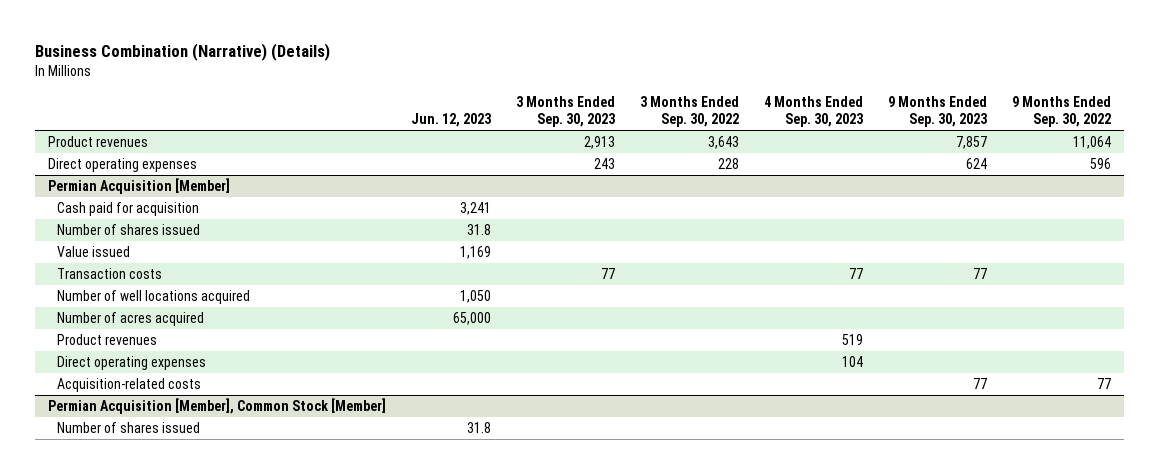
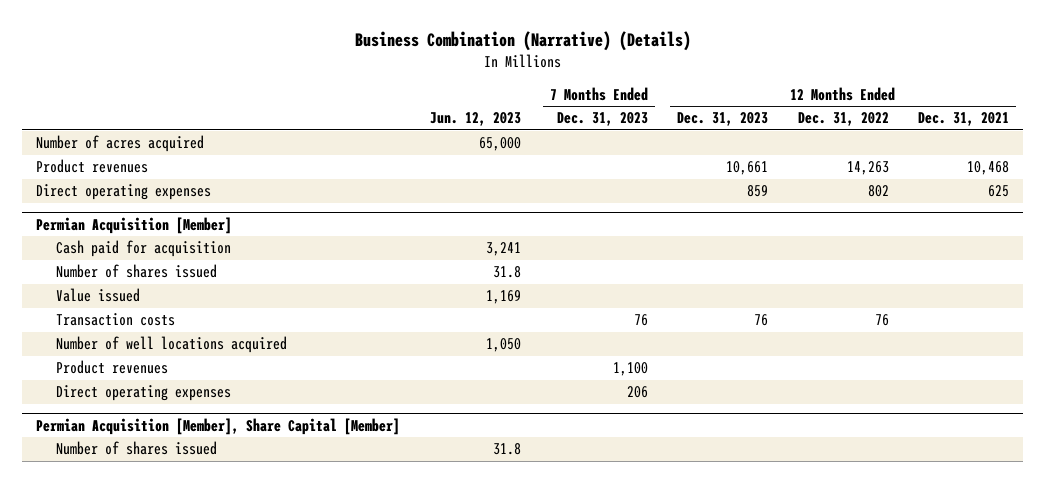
- | Jun. 12, 2023 | 3 Months Ended Sep. 30, 2023 | 3 Months Ended Sep. 30, 2022 | 4 Months Ended Sep. 30, 2023 | 9 Months Ended Sep. 30, 2023 | 9 Months Ended Sep. 30, 2022
+ | Jun. 12, 2023 | 7 Months Ended Dec. 31, 2023 | 12 Months Ended Dec. 31, 2023 | 12 Months Ended Dec. 31, 2022 | 12 Months Ended Dec. 31, 2021
+ Number of acres acquired | 65,000 | | | |
@ Permian Acquisition [Member]
- Number of acres acquired | 65,000 | | | | |
- Acquisition-related costs | | | | | 77 | 77
- Permian Acquisition [Member], Common Stock [Member]
+ Permian Acquisition [Member], Share Capital [Member]

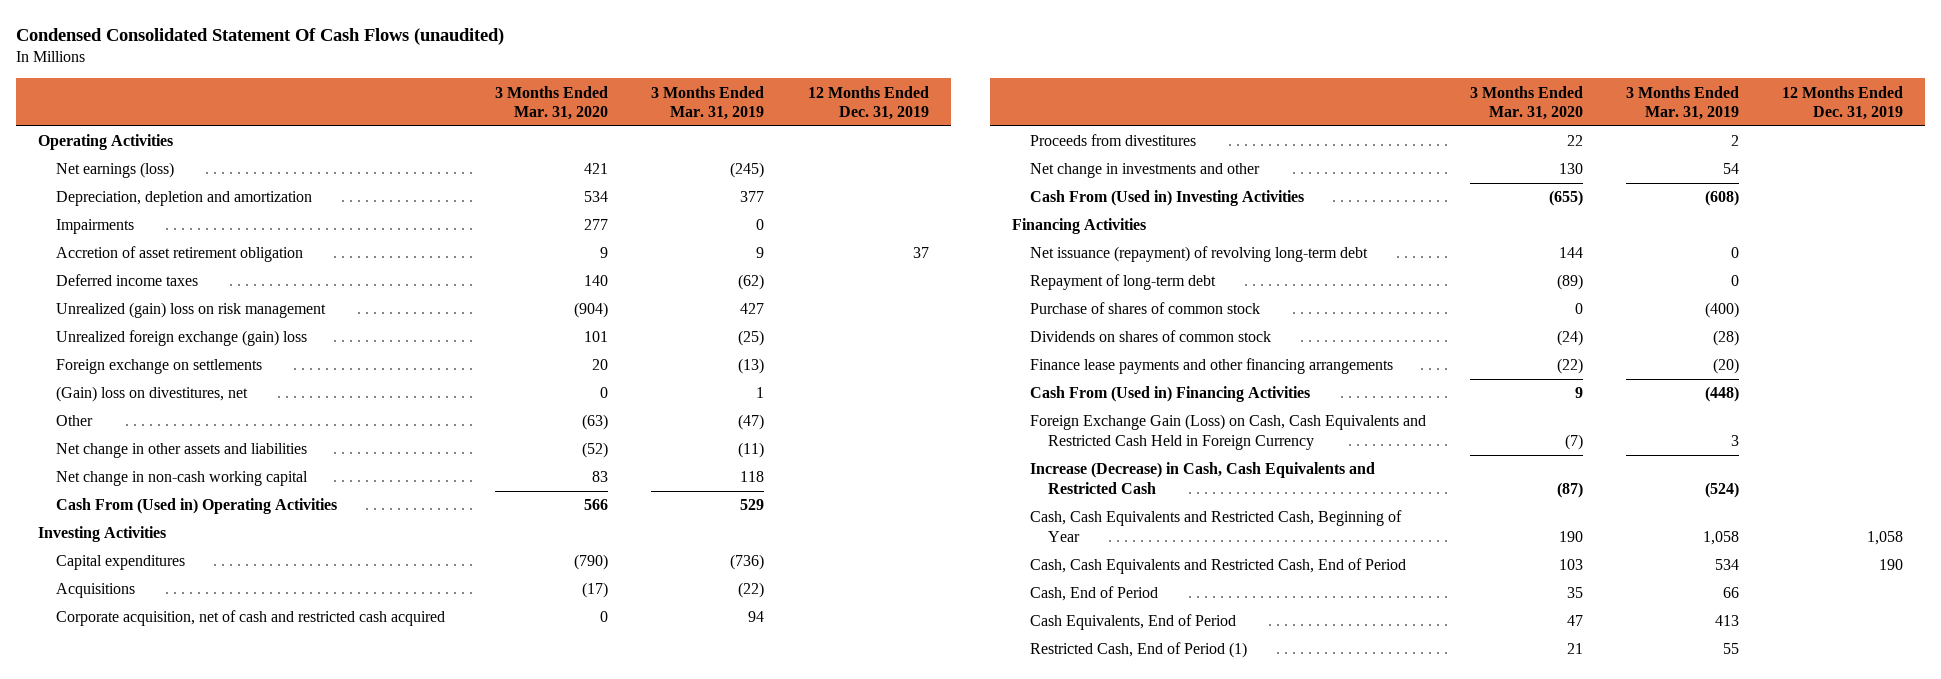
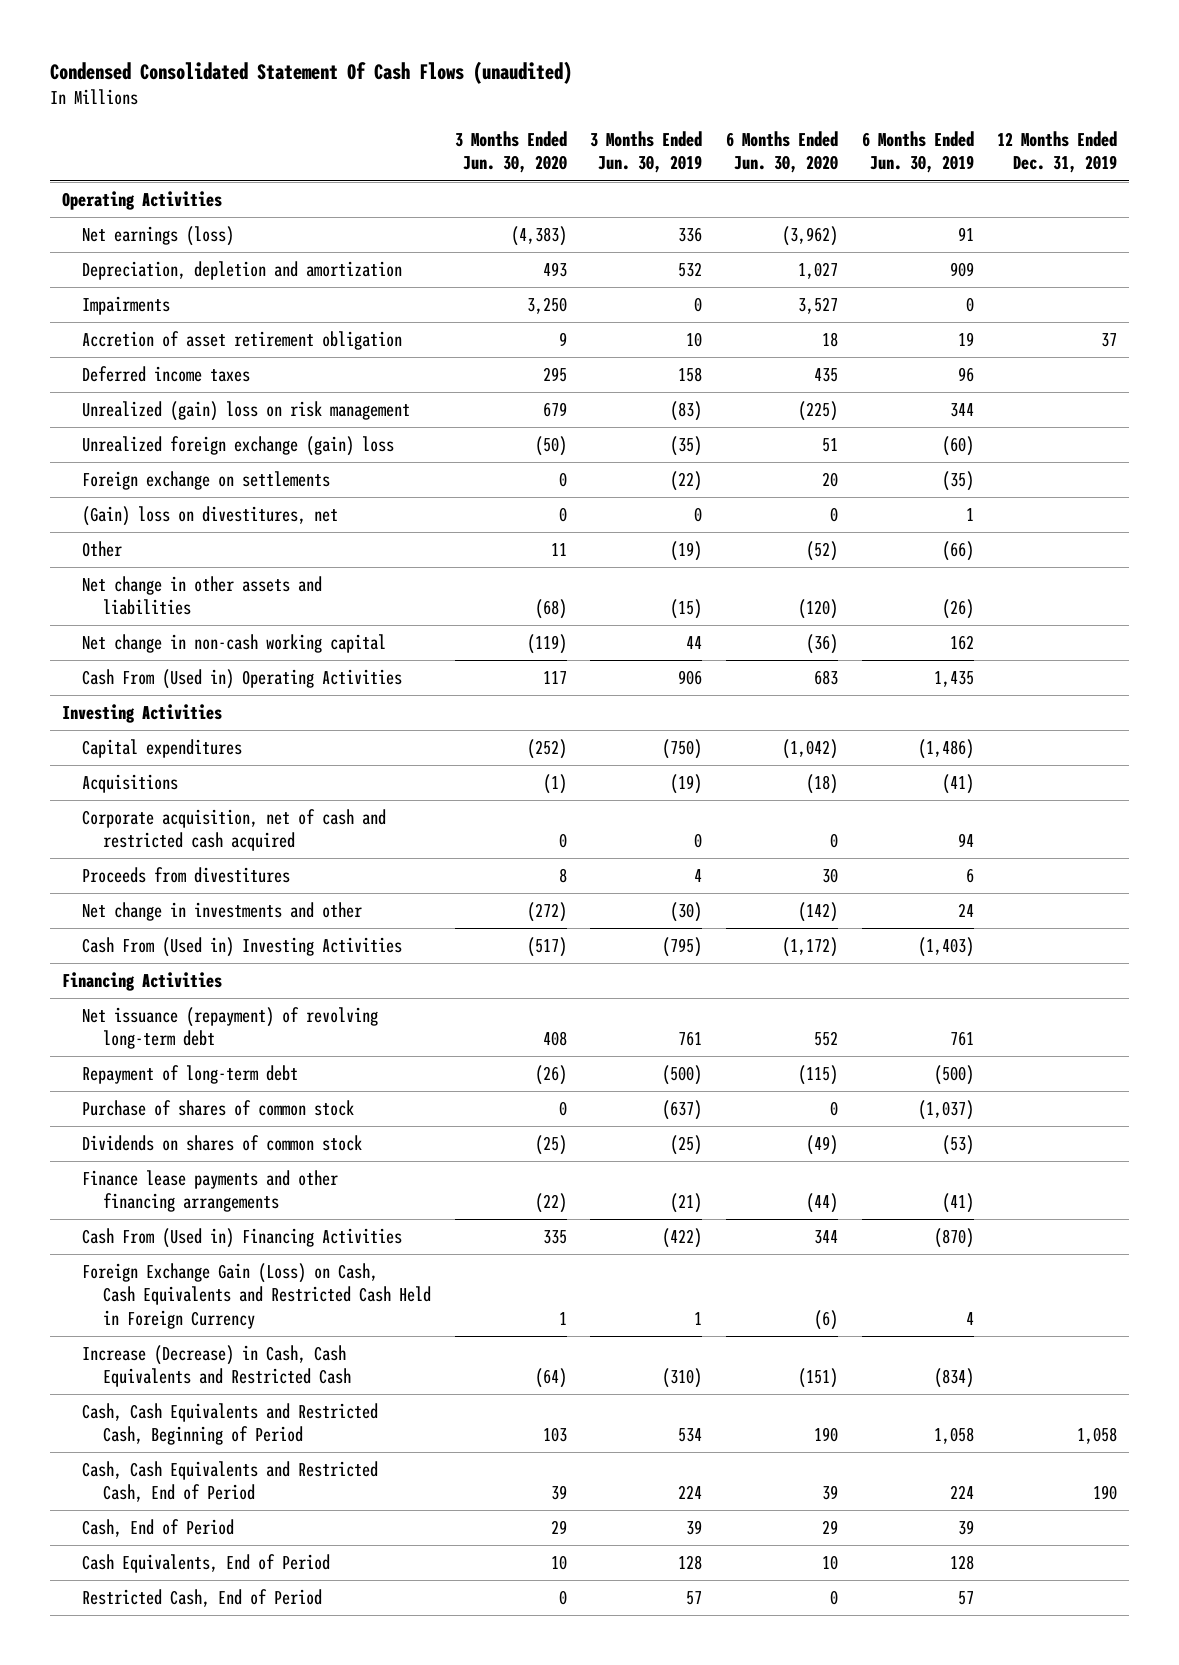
- | 3 Months Ended Mar. 31, 2020 | 3 Months Ended Mar. 31, 2019 | 12 Months Ended Dec. 31, 2019
+ | 3 Months Ended Jun. 30, 2020 | 3 Months Ended Jun. 30, 2019 | 6 Months Ended Jun. 30, 2020 | 6 Months Ended Jun. 30, 2019 | 12 Months Ended Dec. 31, 2019
- Cash, Cash Equivalents and Restricted Cash, Beginning of Year | 190 | 1,058 | 1,058
+ Cash, Cash Equivalents and Restricted Cash, Beginning of Period | 103 | 534 | 190 | 1,058 | 1,058
- Restricted Cash, End of Period (1) | 21 | 55 |
+ Restricted Cash, End of Period | 0 | 57 | 0 | 57 |

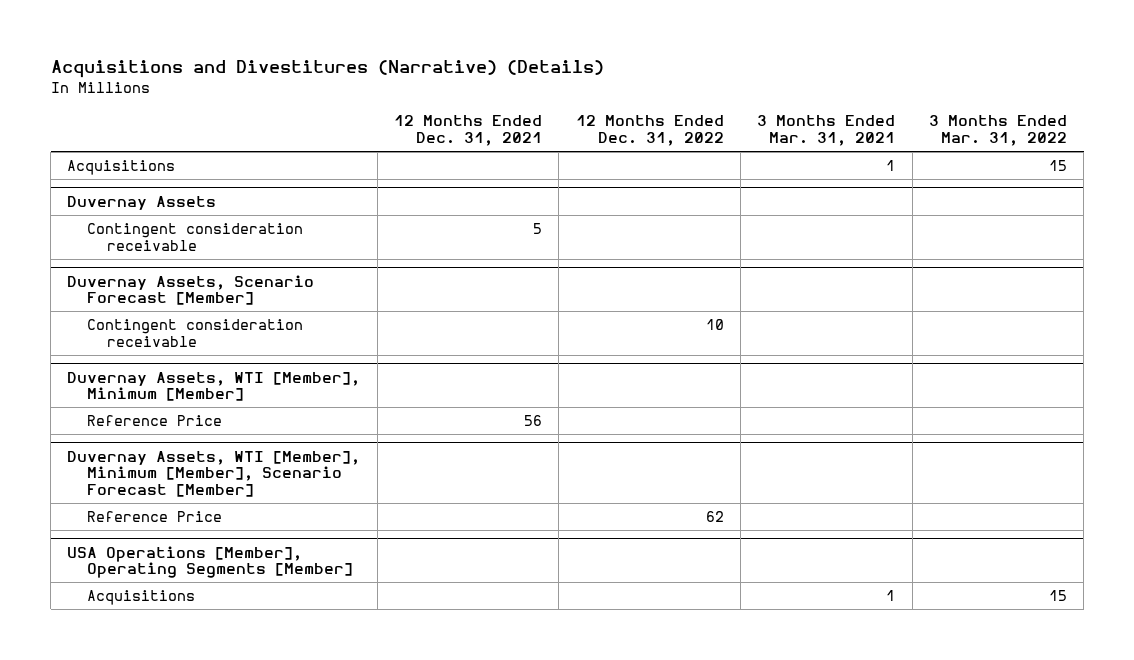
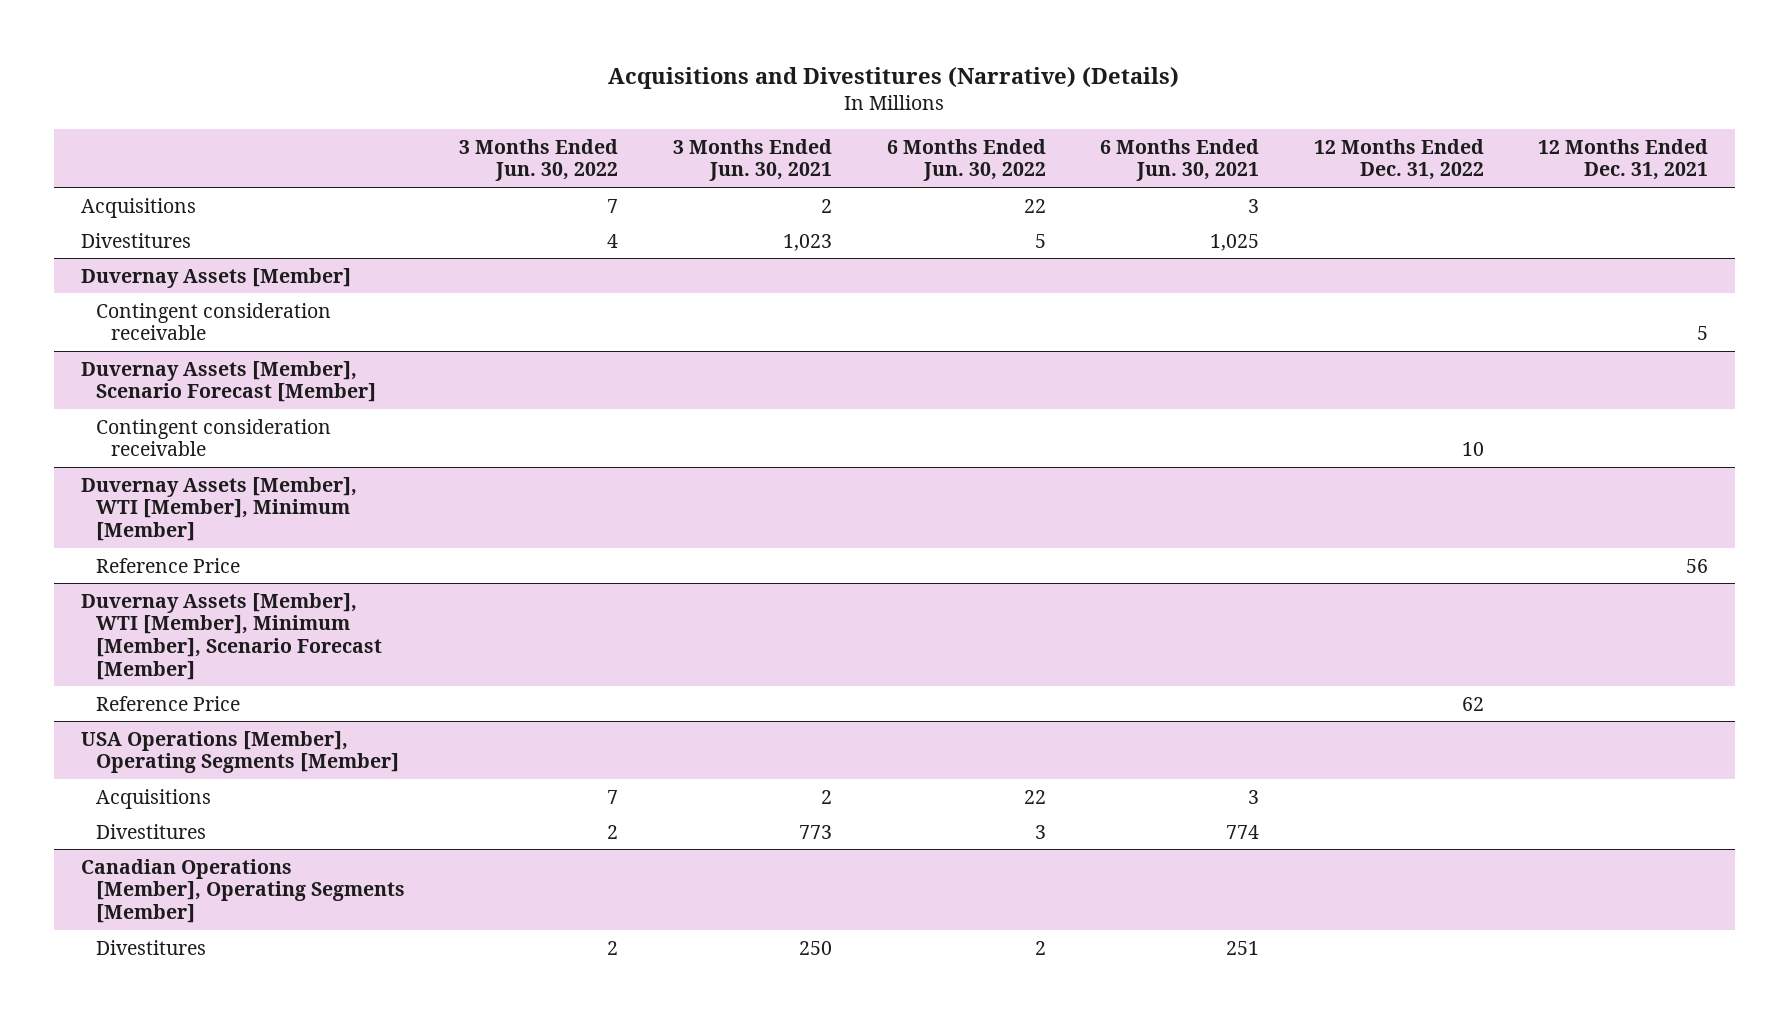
- | 12 Months Ended Dec. 31, 2021 | 12 Months Ended Dec. 31, 2022 | 3 Months Ended Mar. 31, 2021 | 3 Months Ended Mar. 31, 2022
+ | 3 Months Ended Jun. 30, 2022 | 3 Months Ended Jun. 30, 2021 | 6 Months Ended Jun. 30, 2022 | 6 Months Ended Jun. 30, 2021 | 12 Months Ended Dec. 31, 2022 | 12 Months Ended Dec. 31, 2021
- Duvernay Assets
+ Divestitures | 4 | 1,023 | 5 | 1,025 | |
+ Duvernay Assets [Member]
- Duvernay Assets, Scenario Forecast [Member]
+ Duvernay Assets [Member], Scenario Forecast [Member]
- Duvernay Assets, WTI [Member], Minimum [Member]
+ Duvernay Assets [Member], WTI [Member], Minimum [Member]
- Duvernay Assets, WTI [Member], Minimum [Member], Scenario Forecast [Member]
+ Duvernay Assets [Member], WTI [Member], Minimum [Member], Scenario Forecast [Member]
@ USA Operations [Member], Operating Segments [Member]
+ Divestitures | 2 | 773 | 3 | 774 | |
+ Canadian Operations [Member], Operating Segments [Member]
+ Divestitures | 2 | 250 | 2 | 251 | |

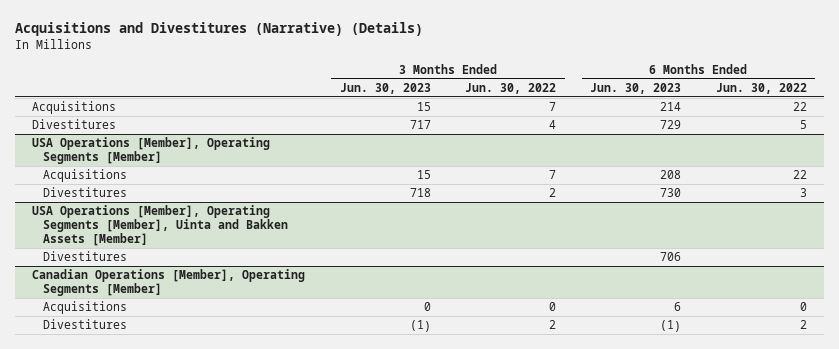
- | 3 Months Ended Jun. 30, 2022 | 3 Months Ended Jun. 30, 2021 | 6 Months Ended Jun. 30, 2022 | 6 Months Ended Jun. 30, 2021 | 12 Months Ended Dec. 31, 2022 | 12 Months Ended Dec. 31, 2021
+ | 3 Months Ended Jun. 30, 2023 | 3 Months Ended Jun. 30, 2022 | 6 Months Ended Jun. 30, 2023 | 6 Months Ended Jun. 30, 2022
- Duvernay Assets [Member]
- Contingent consideration receivable | | | | | | 5
- Duvernay Assets [Member], Scenario Forecast [Member]
- Contingent consideration receivable | | | | | 10 |
- Duvernay Assets [Member], WTI [Member], Minimum [Member]
- Reference Price | | | | | | 56
- Duvernay Assets [Member], WTI [Member], Minimum [Member], Scenario Forecast [Member]
- Reference Price | | | | | 62 |
+ USA Operations [Member], Operating Segments [Member], Uinta and Bakken Assets [Member]
+ Divestitures | | | 706 |
@ Canadian Operations [Member], Operating Segments [Member]
+ Acquisitions | 0 | 0 | 6 | 0

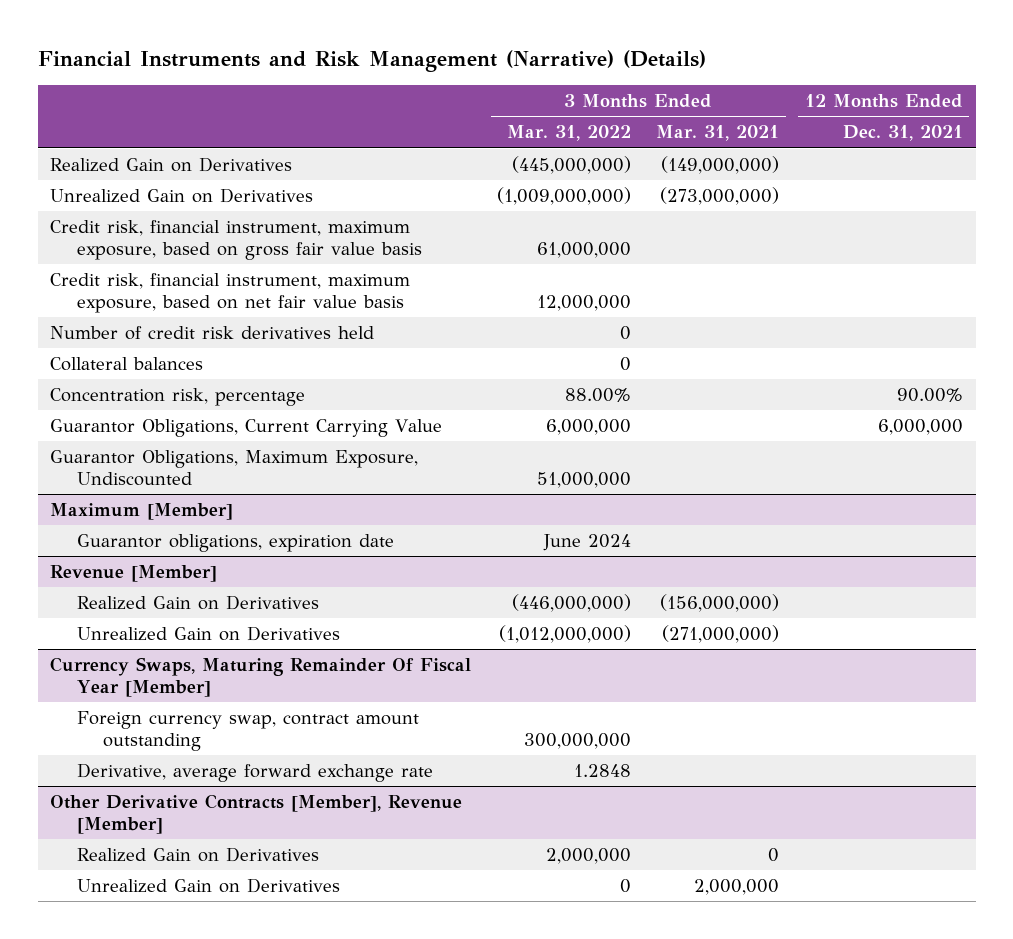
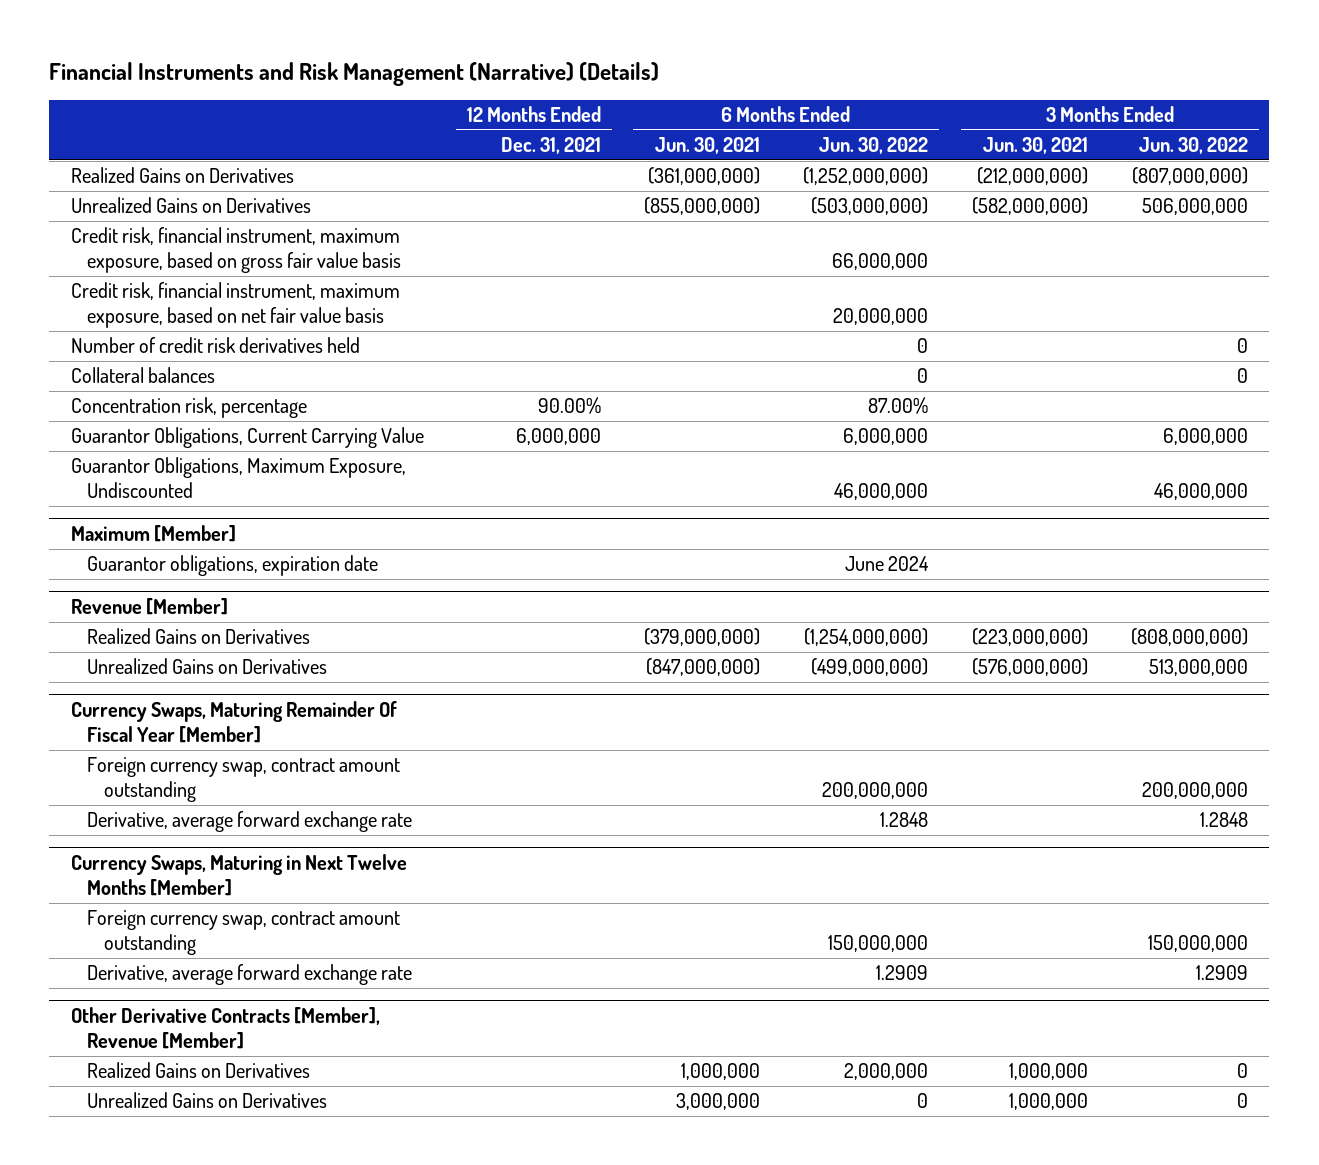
- | 3 Months Ended Mar. 31, 2022 | 3 Months Ended Mar. 31, 2021 | 12 Months Ended Dec. 31, 2021
+ | 12 Months Ended Dec. 31, 2021 | 6 Months Ended Jun. 30, 2021 | 6 Months Ended Jun. 30, 2022 | 3 Months Ended Jun. 30, 2021 | 3 Months Ended Jun. 30, 2022
- Realized Gain on Derivatives | (445,000,000) | (149,000,000) |
- Unrealized Gain on Derivatives | (1,009,000,000) | (273,000,000) |
+ Realized Gains on Derivatives | | (361,000,000) | (1,252,000,000) | (212,000,000) | (807,000,000)
+ Unrealized Gains on Derivatives | | (855,000,000) | (503,000,000) | (582,000,000) | 506,000,000
@ Revenue [Member]
- Realized Gain on Derivatives | (446,000,000) | (156,000,000) |
- Unrealized Gain on Derivatives | (1,012,000,000) | (271,000,000) |
+ Realized Gains on Derivatives | | (379,000,000) | (1,254,000,000) | (223,000,000) | (808,000,000)
+ Unrealized Gains on Derivatives | | (847,000,000) | (499,000,000) | (576,000,000) | 513,000,000
+ Currency Swaps, Maturing in Next Twelve Months [Member]
+ Foreign currency swap, contract amount outstanding | | | 150,000,000 | | 150,000,000
+ Derivative, average forward exchange rate | | | 1.2909 | | 1.2909
@ Other Derivative Contracts [Member], Revenue [Member]
- Realized Gain on Derivatives | 2,000,000 | 0 |
- Unrealized Gain on Derivatives | 0 | 2,000,000 |
+ Realized Gains on Derivatives | | 1,000,000 | 2,000,000 | 1,000,000 | 0
+ Unrealized Gains on Derivatives | | 3,000,000 | 0 | 1,000,000 | 0

